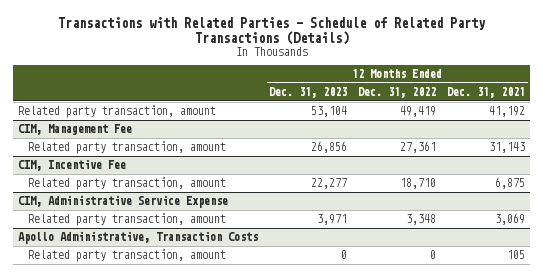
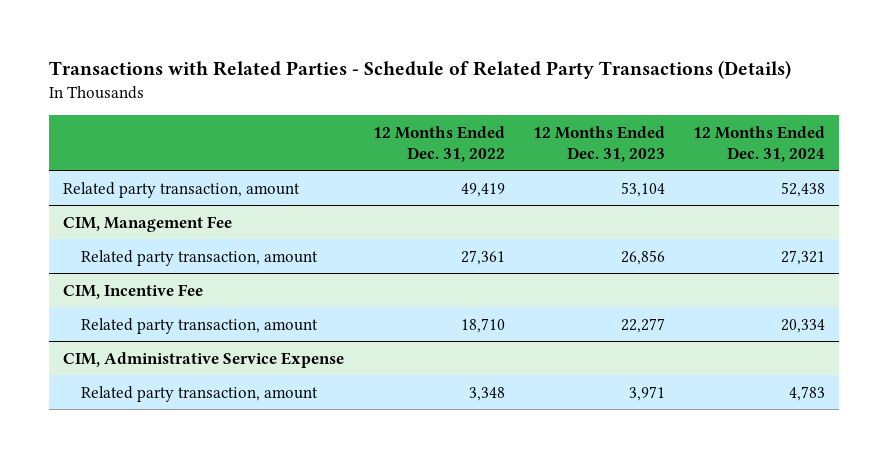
- | 12 Months Ended Dec. 31, 2023 | 12 Months Ended Dec. 31, 2022 | 12 Months Ended Dec. 31, 2021
+ | 12 Months Ended Dec. 31, 2022 | 12 Months Ended Dec. 31, 2023 | 12 Months Ended Dec. 31, 2024
- Apollo Administrative, Transaction Costs
- Related party transaction, amount | 0 | 0 | 105

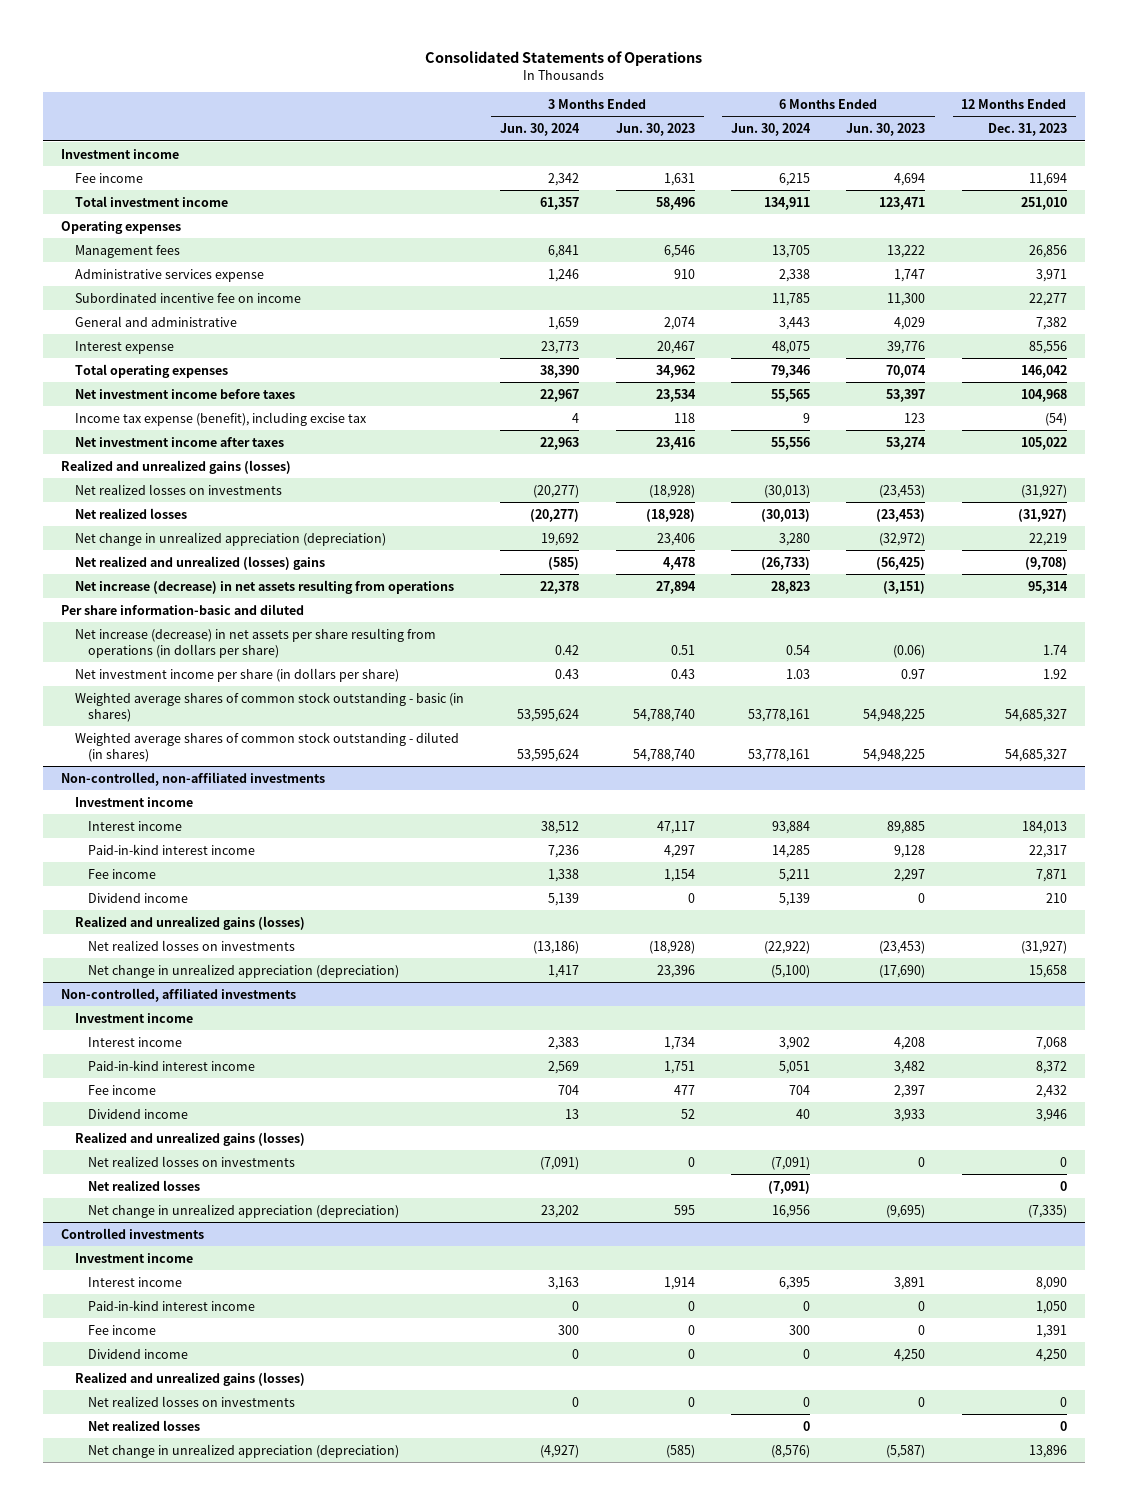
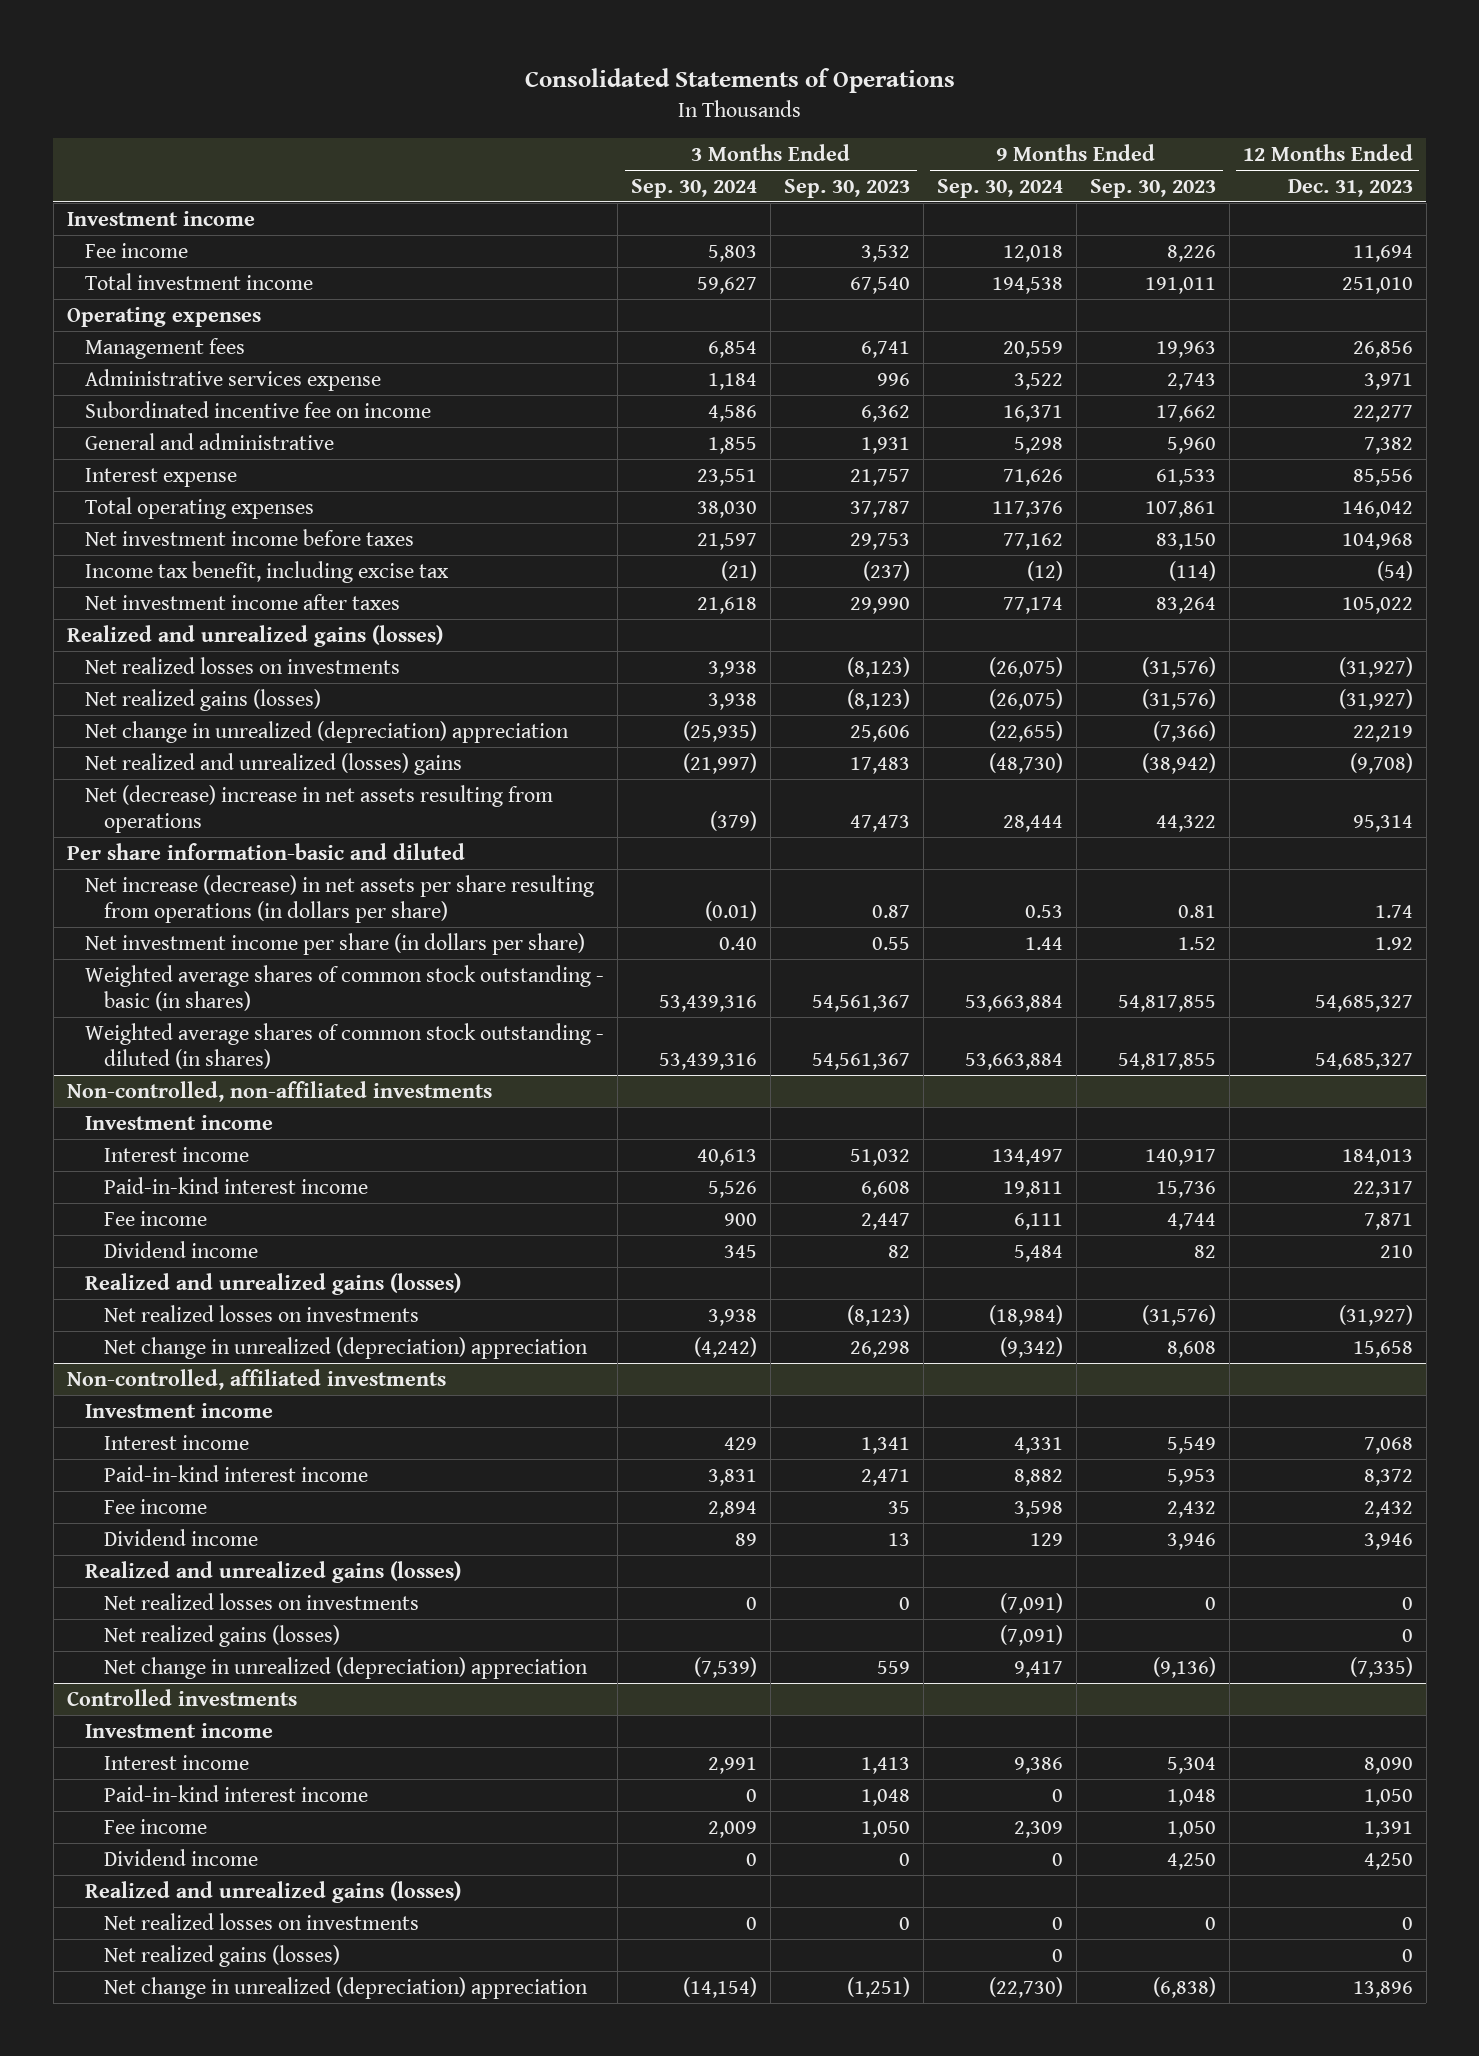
- | 3 Months Ended Jun. 30, 2024 | 3 Months Ended Jun. 30, 2023 | 6 Months Ended Jun. 30, 2024 | 6 Months Ended Jun. 30, 2023 | 12 Months Ended Dec. 31, 2023
+ | 3 Months Ended Sep. 30, 2024 | 3 Months Ended Sep. 30, 2023 | 9 Months Ended Sep. 30, 2024 | 9 Months Ended Sep. 30, 2023 | 12 Months Ended Dec. 31, 2023
- Income tax expense (benefit), including excise tax | 4 | 118 | 9 | 123 | (54)
+ Income tax benefit, including excise tax | (21) | (237) | (12) | (114) | (54)
- Net realized losses | (20,277) | (18,928) | (30,013) | (23,453) | (31,927)
- Net change in unrealized appreciation (depreciation) | 19,692 | 23,406 | 3,280 | (32,972) | 22,219
+ Net realized gains (losses) | 3,938 | (8,123) | (26,075) | (31,576) | (31,927)
+ Net change in unrealized (depreciation) appreciation | (25,935) | 25,606 | (22,655) | (7,366) | 22,219
- Net increase (decrease) in net assets resulting from operations | 22,378 | 27,894 | 28,823 | (3,151) | 95,314
+ Net (decrease) increase in net assets resulting from operations | (379) | 47,473 | 28,444 | 44,322 | 95,314
@ Non-controlled, non-affiliated investments
- Net change in unrealized appreciation (depreciation) | 1,417 | 23,396 | (5,100) | (17,690) | 15,658
+ Net change in unrealized (depreciation) appreciation | (4,242) | 26,298 | (9,342) | 8,608 | 15,658
@ Non-controlled, affiliated investments
- Net realized losses | | | (7,091) | | 0
- Net change in unrealized appreciation (depreciation) | 23,202 | 595 | 16,956 | (9,695) | (7,335)
+ Net realized gains (losses) | | | (7,091) | | 0
+ Net change in unrealized (depreciation) appreciation | (7,539) | 559 | 9,417 | (9,136) | (7,335)
@ Controlled investments
- Net realized losses | | | 0 | | 0
- Net change in unrealized appreciation (depreciation) | (4,927) | (585) | (8,576) | (5,587) | 13,896
+ Net realized gains (losses) | | | 0 | | 0
+ Net change in unrealized (depreciation) appreciation | (14,154) | (1,251) | (22,730) | (6,838) | 13,896

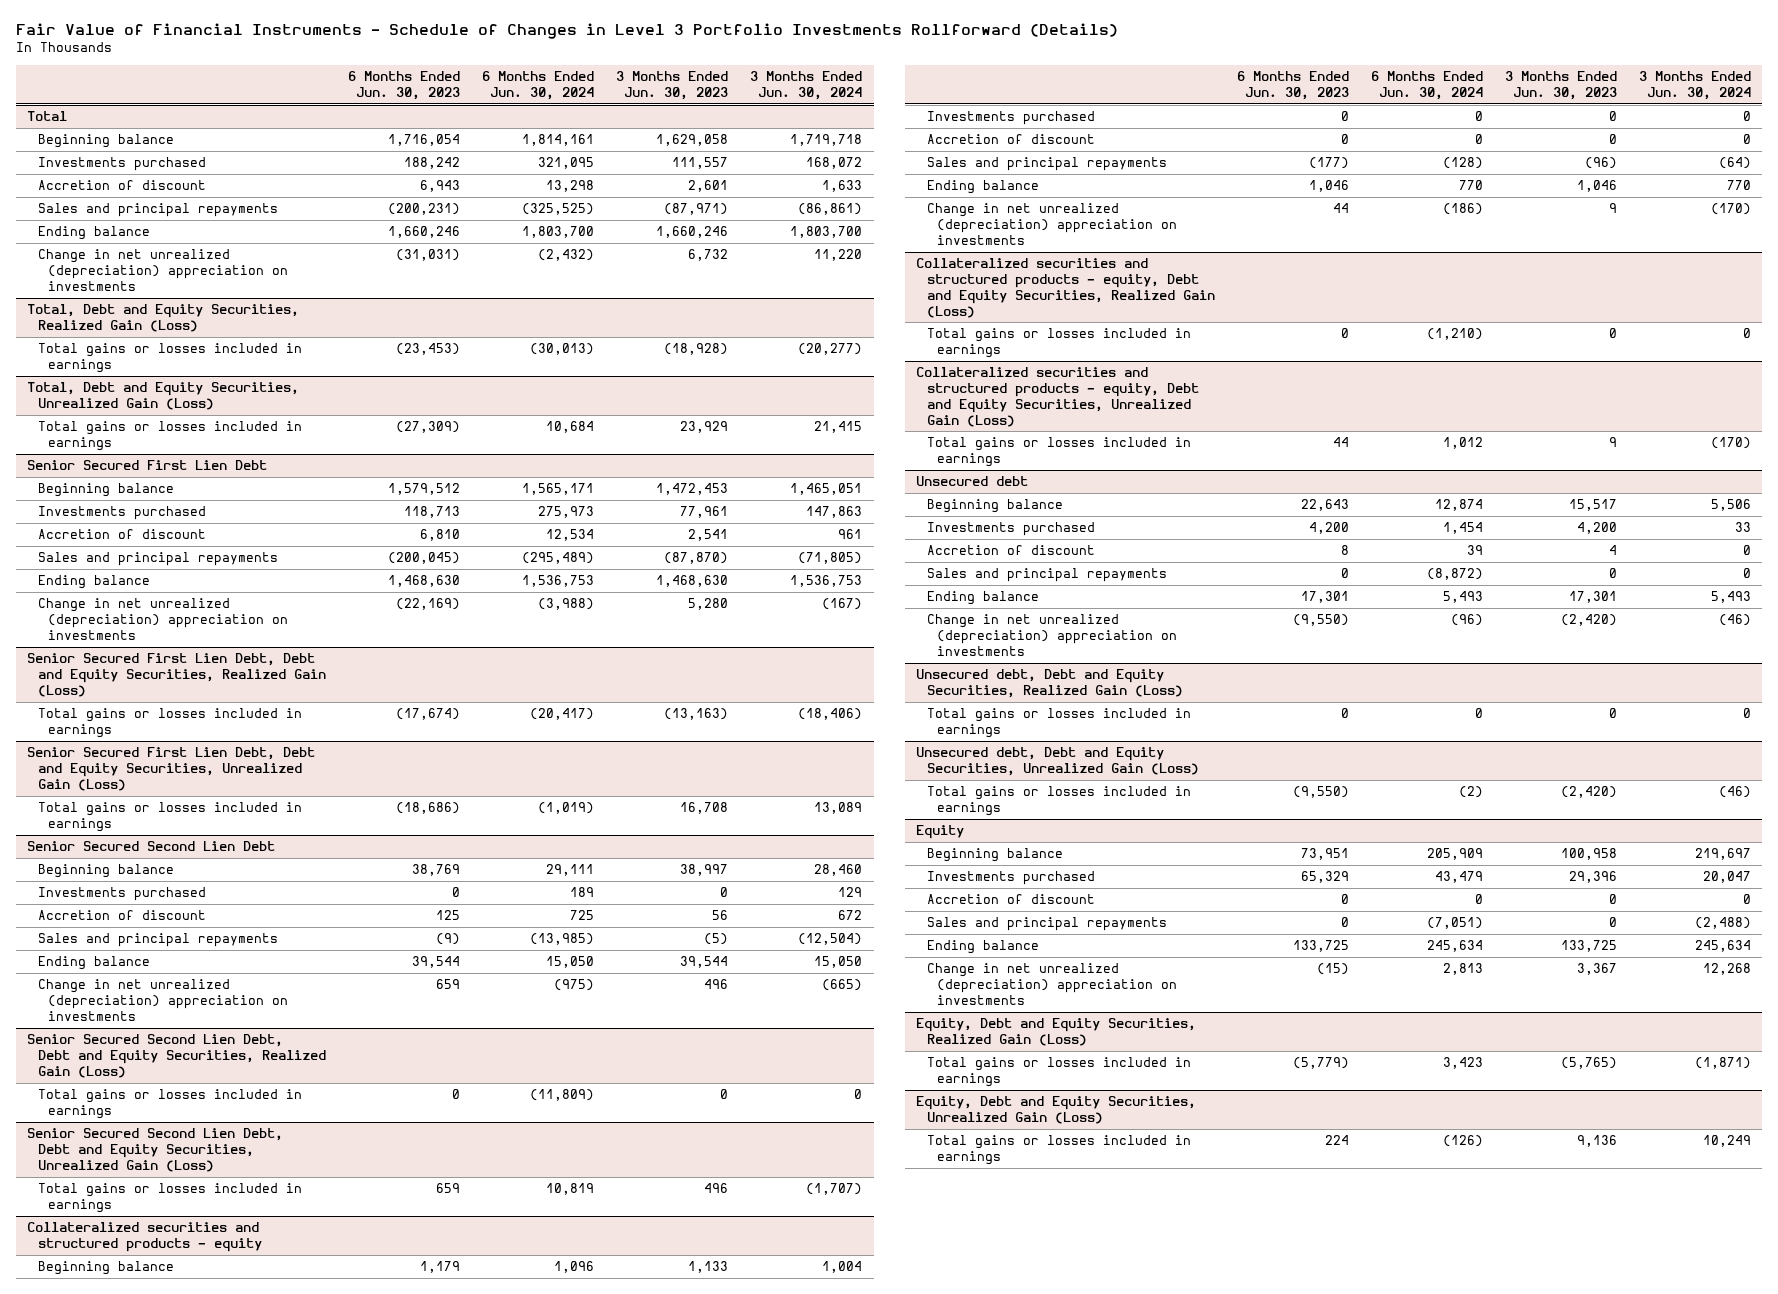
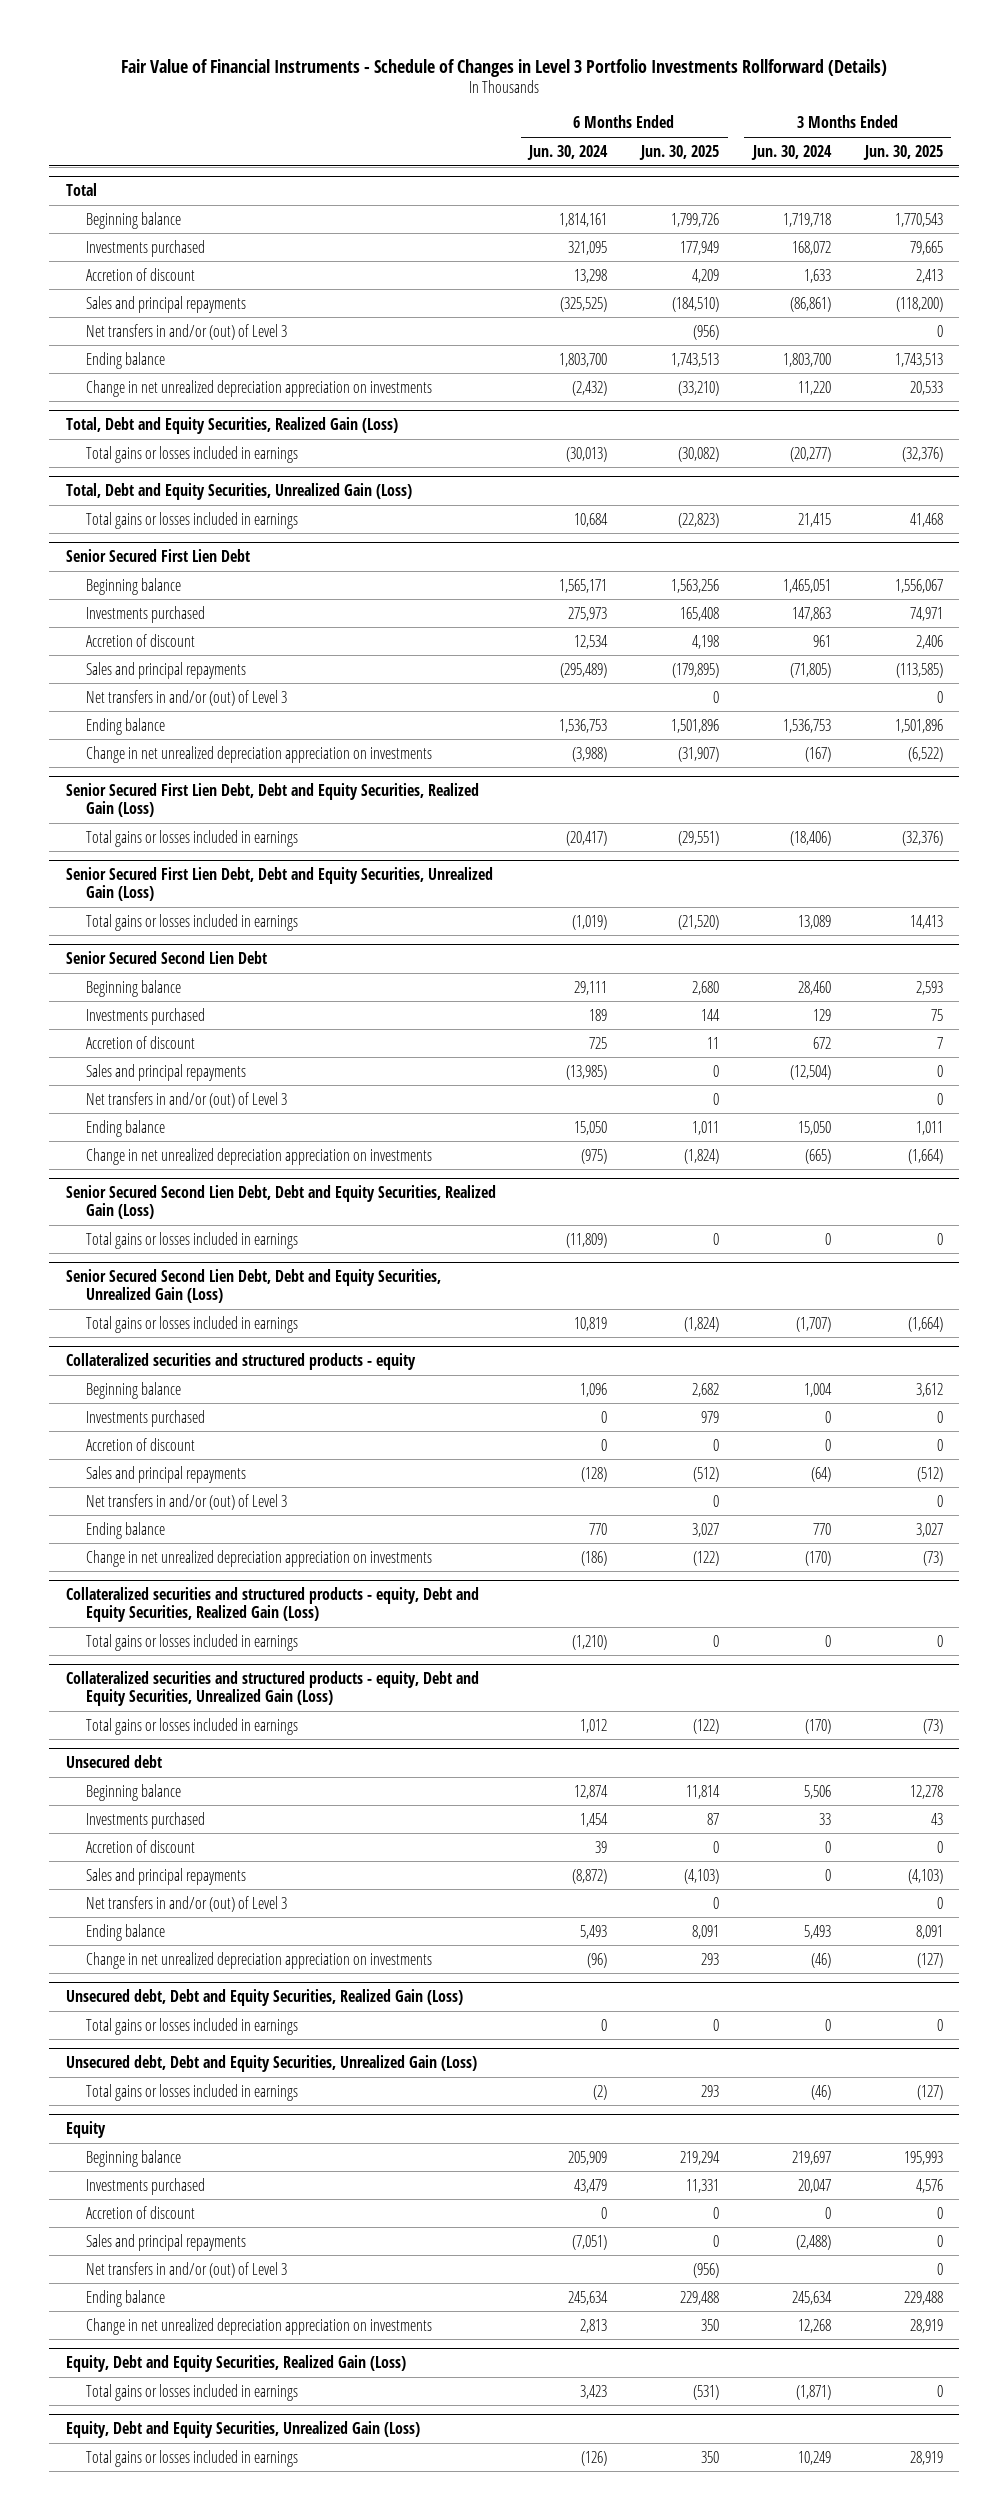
- | 6 Months Ended Jun. 30, 2023 | 6 Months Ended Jun. 30, 2024 | 3 Months Ended Jun. 30, 2023 | 3 Months Ended Jun. 30, 2024
+ | 6 Months Ended Jun. 30, 2024 | 6 Months Ended Jun. 30, 2025 | 3 Months Ended Jun. 30, 2024 | 3 Months Ended Jun. 30, 2025
@ Total
+ Net transfers in and/or (out) of Level 3 | | (956) | | 0
- Change in net unrealized (depreciation) appreciation on investments | (31,031) | (2,432) | 6,732 | 11,220
+ Change in net unrealized depreciation appreciation on investments | (2,432) | (33,210) | 11,220 | 20,533
@ Senior Secured First Lien Debt
+ Net transfers in and/or (out) of Level 3 | | 0 | | 0
- Change in net unrealized (depreciation) appreciation on investments | (22,169) | (3,988) | 5,280 | (167)
+ Change in net unrealized depreciation appreciation on investments | (3,988) | (31,907) | (167) | (6,522)
@ Senior Secured Second Lien Debt
+ Net transfers in and/or (out) of Level 3 | | 0 | | 0
- Change in net unrealized (depreciation) appreciation on investments | 659 | (975) | 496 | (665)
+ Change in net unrealized depreciation appreciation on investments | (975) | (1,824) | (665) | (1,664)
@ Collateralized securities and structured products - equity
+ Net transfers in and/or (out) of Level 3 | | 0 | | 0
- Change in net unrealized (depreciation) appreciation on investments | 44 | (186) | 9 | (170)
+ Change in net unrealized depreciation appreciation on investments | (186) | (122) | (170) | (73)
@ Unsecured debt
+ Net transfers in and/or (out) of Level 3 | | 0 | | 0
- Change in net unrealized (depreciation) appreciation on investments | (9,550) | (96) | (2,420) | (46)
+ Change in net unrealized depreciation appreciation on investments | (96) | 293 | (46) | (127)
@ Equity
+ Net transfers in and/or (out) of Level 3 | | (956) | | 0
- Change in net unrealized (depreciation) appreciation on investments | (15) | 2,813 | 3,367 | 12,268
+ Change in net unrealized depreciation appreciation on investments | 2,813 | 350 | 12,268 | 28,919

